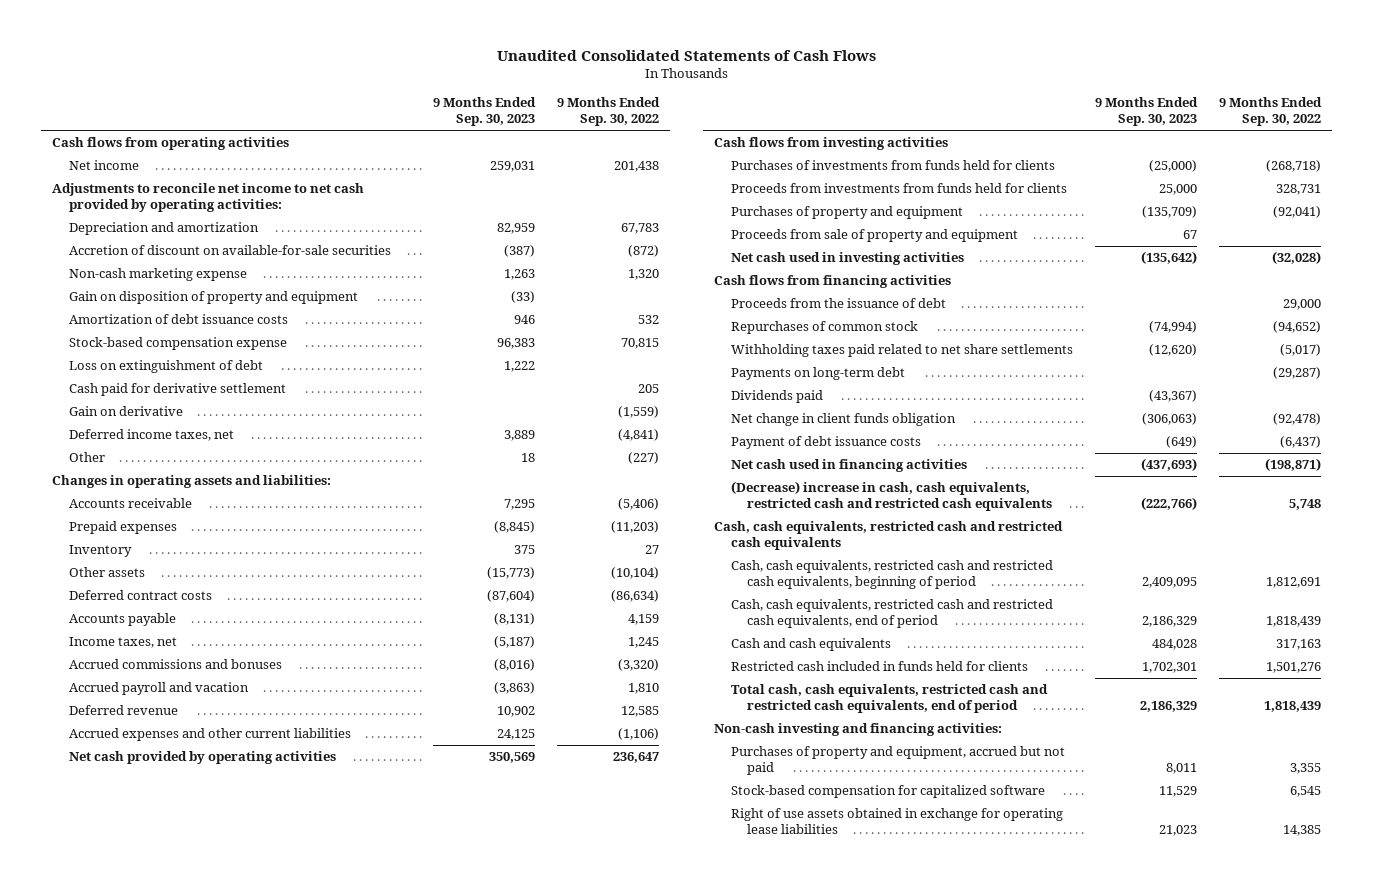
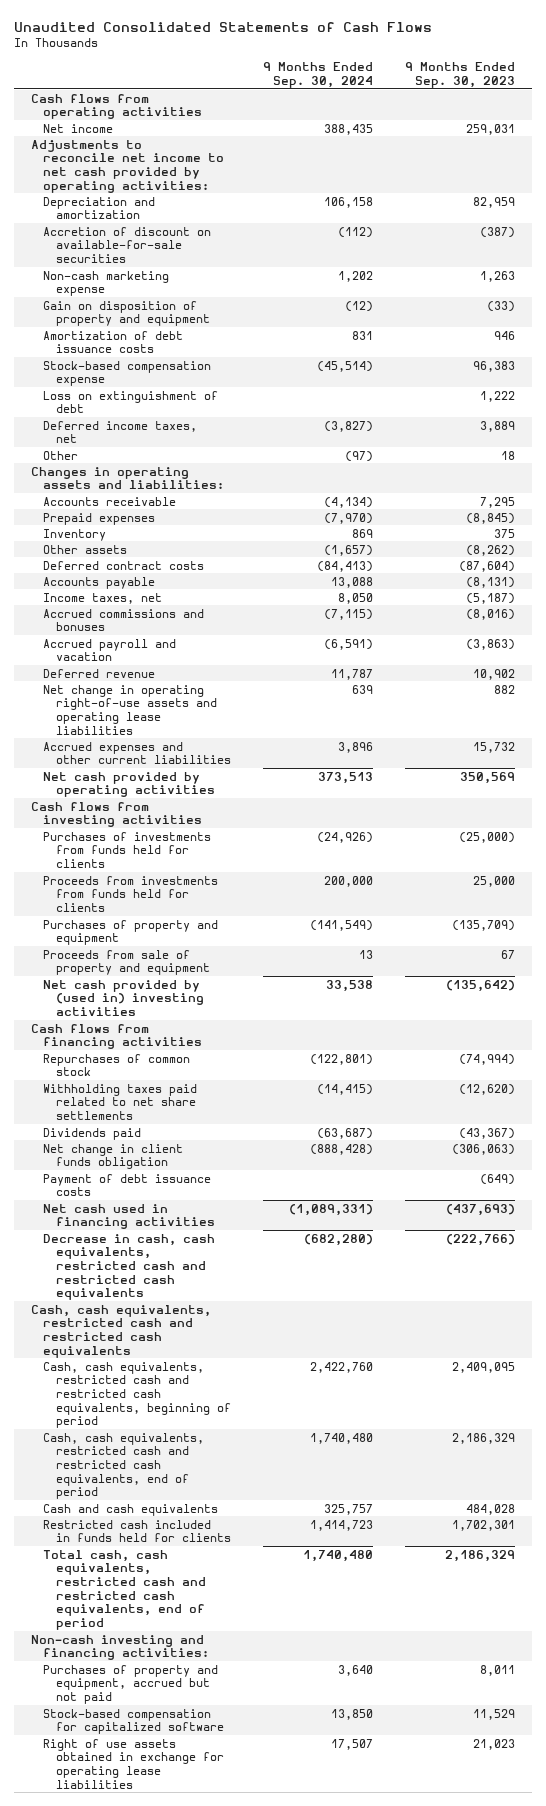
- | 9 Months Ended Sep. 30, 2023 | 9 Months Ended Sep. 30, 2022
+ | 9 Months Ended Sep. 30, 2024 | 9 Months Ended Sep. 30, 2023
- Cash paid for derivative settlement | | 205
- Gain on derivative | | (1,559)
- Other assets | (15,773) | (10,104)
+ Other assets | (1,657) | (8,262)
- Accrued expenses and other current liabilities | 24,125 | (1,106)
+ Net change in operating right-of-use assets and operating lease liabilities | 639 | 882
+ Accrued expenses and other current liabilities | 3,896 | 15,732
- Net cash used in investing activities | (135,642) | (32,028)
+ Net cash provided by (used in) investing activities | 33,538 | (135,642)
- Proceeds from the issuance of debt | | 29,000
- Payments on long-term debt | | (29,287)
- (Decrease) increase in cash, cash equivalents, restricted cash and restricted cash equivalents | (222,766) | 5,748
+ Decrease in cash, cash equivalents, restricted cash and restricted cash equivalents | (682,280) | (222,766)

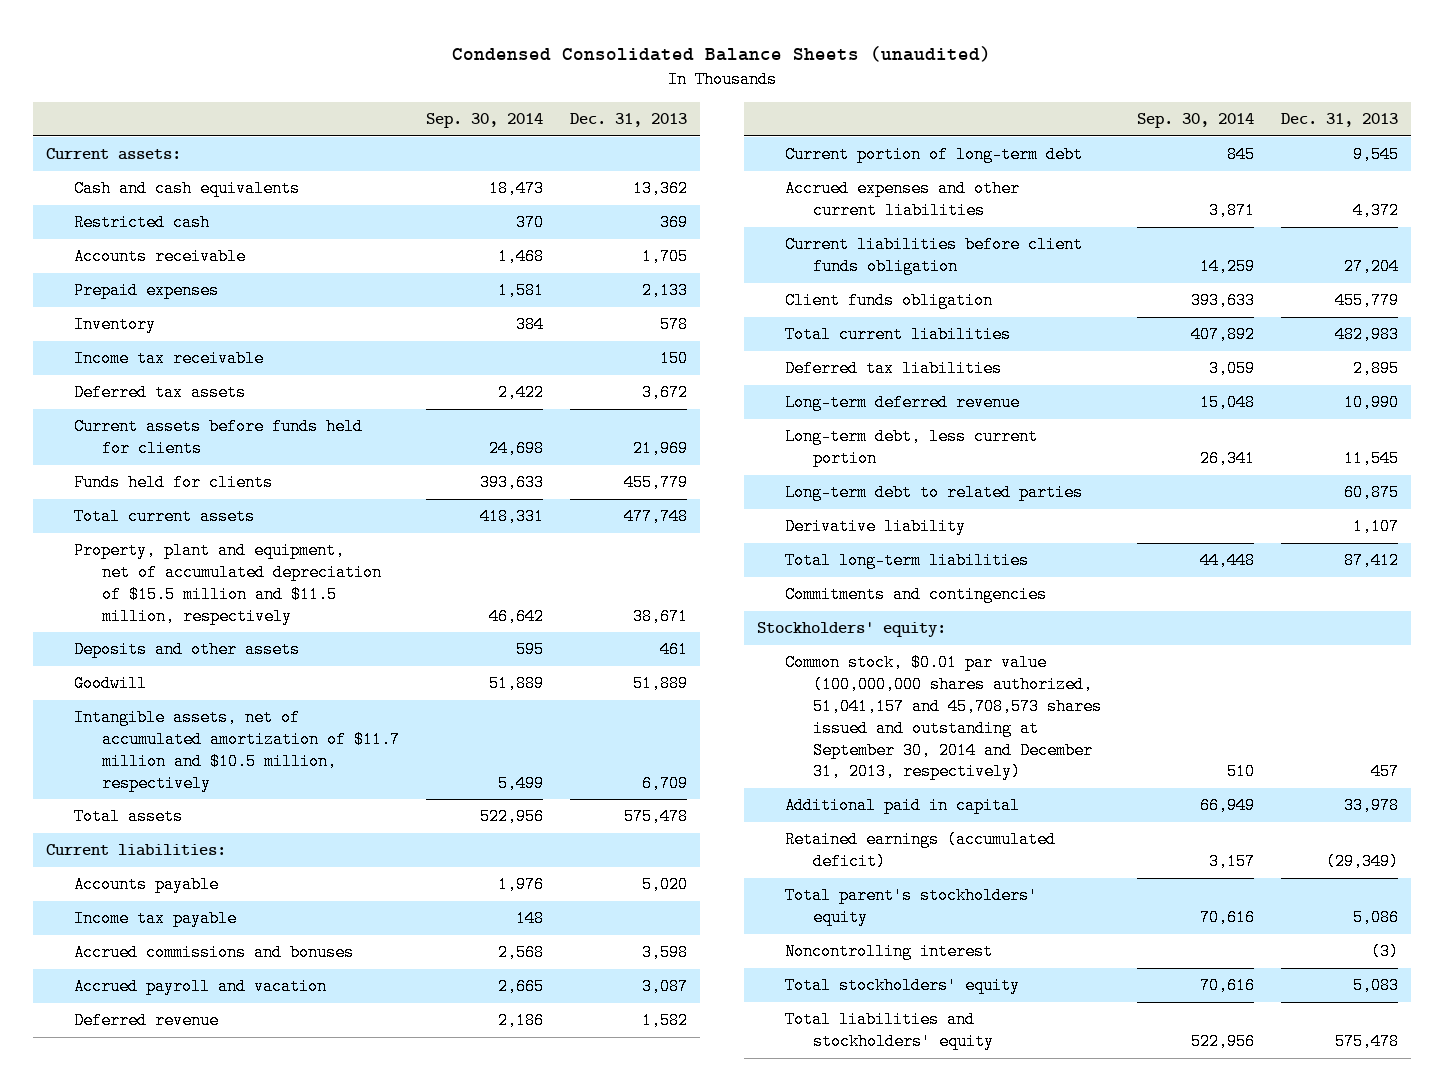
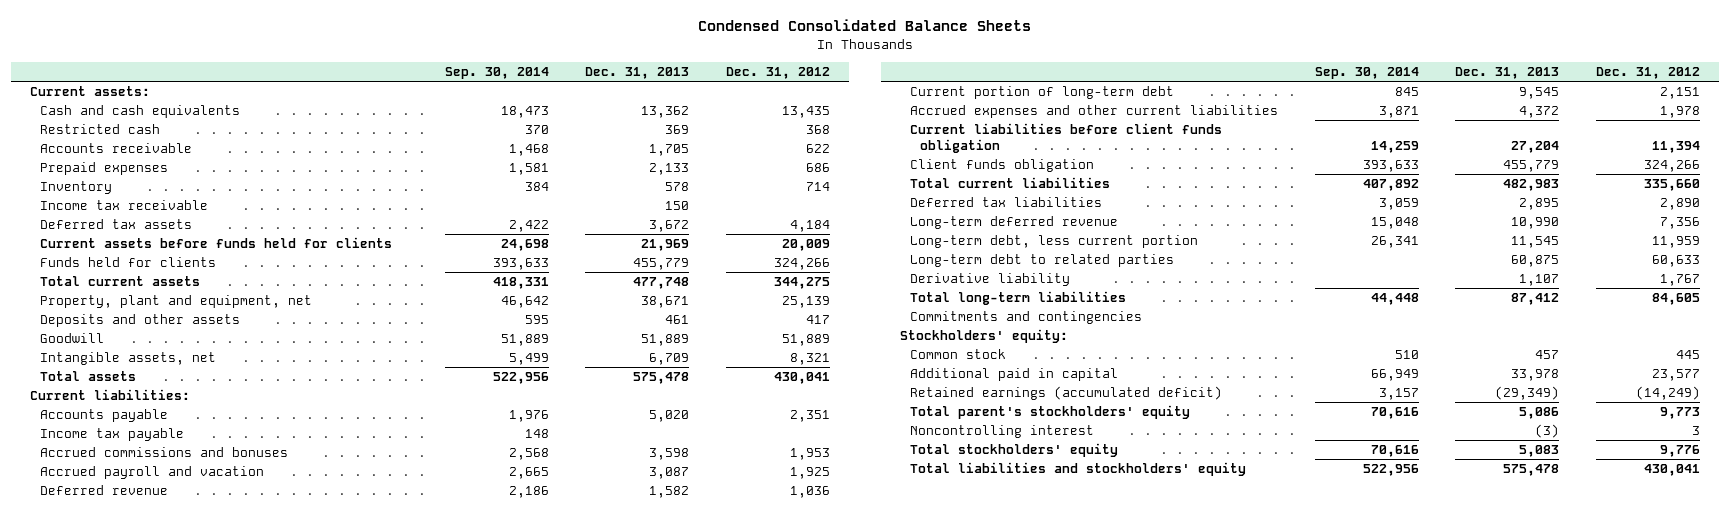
- Condensed Consolidated Balance Sheets (unaudited)
+ Condensed Consolidated Balance Sheets
- | Sep. 30, 2014 | Dec. 31, 2013
+ | Sep. 30, 2014 | Dec. 31, 2013 | Dec. 31, 2012
- Property, plant and equipment, net of accumulated depreciation of $15.5 million and $11.5 million, respectively | 46,642 | 38,671
+ Property, plant and equipment, net | 46,642 | 38,671 | 25,139
- Intangible assets, net of accumulated amortization of $11.7 million and $10.5 million, respectively | 5,499 | 6,709
+ Intangible assets, net | 5,499 | 6,709 | 8,321
- Common stock, $0.01 par value (100,000,000 shares authorized, 51,041,157 and 45,708,573 shares issued and outstanding at September 30, 2014 and December 31, 2013, respectively) | 510 | 457
+ Common stock | 510 | 457 | 445

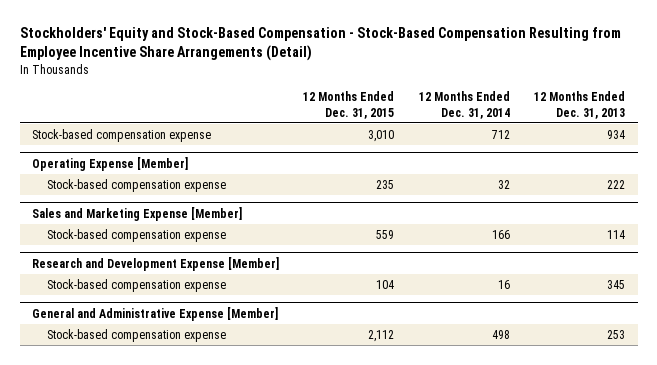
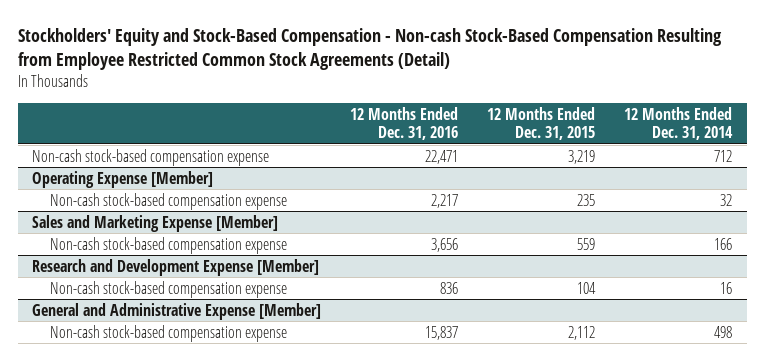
- Stockholders' Equity and Stock-Based Compensation - Stock-Based Compensation Resulting from Employee Incentive Share Arrangements (Detail)
+ Stockholders' Equity and Stock-Based Compensation - Non-cash Stock-Based Compensation Resulting from Employee Restricted Common Stock Agreements (Detail)
- | 12 Months Ended Dec. 31, 2015 | 12 Months Ended Dec. 31, 2014 | 12 Months Ended Dec. 31, 2013
+ | 12 Months Ended Dec. 31, 2016 | 12 Months Ended Dec. 31, 2015 | 12 Months Ended Dec. 31, 2014
- Stock-based compensation expense | 3,010 | 712 | 934
+ Non-cash stock-based compensation expense | 22,471 | 3,219 | 712
@ Operating Expense [Member]
- Stock-based compensation expense | 235 | 32 | 222
+ Non-cash stock-based compensation expense | 2,217 | 235 | 32
@ Sales and Marketing Expense [Member]
- Stock-based compensation expense | 559 | 166 | 114
+ Non-cash stock-based compensation expense | 3,656 | 559 | 166
@ Research and Development Expense [Member]
- Stock-based compensation expense | 104 | 16 | 345
+ Non-cash stock-based compensation expense | 836 | 104 | 16
@ General and Administrative Expense [Member]
- Stock-based compensation expense | 2,112 | 498 | 253
+ Non-cash stock-based compensation expense | 15,837 | 2,112 | 498

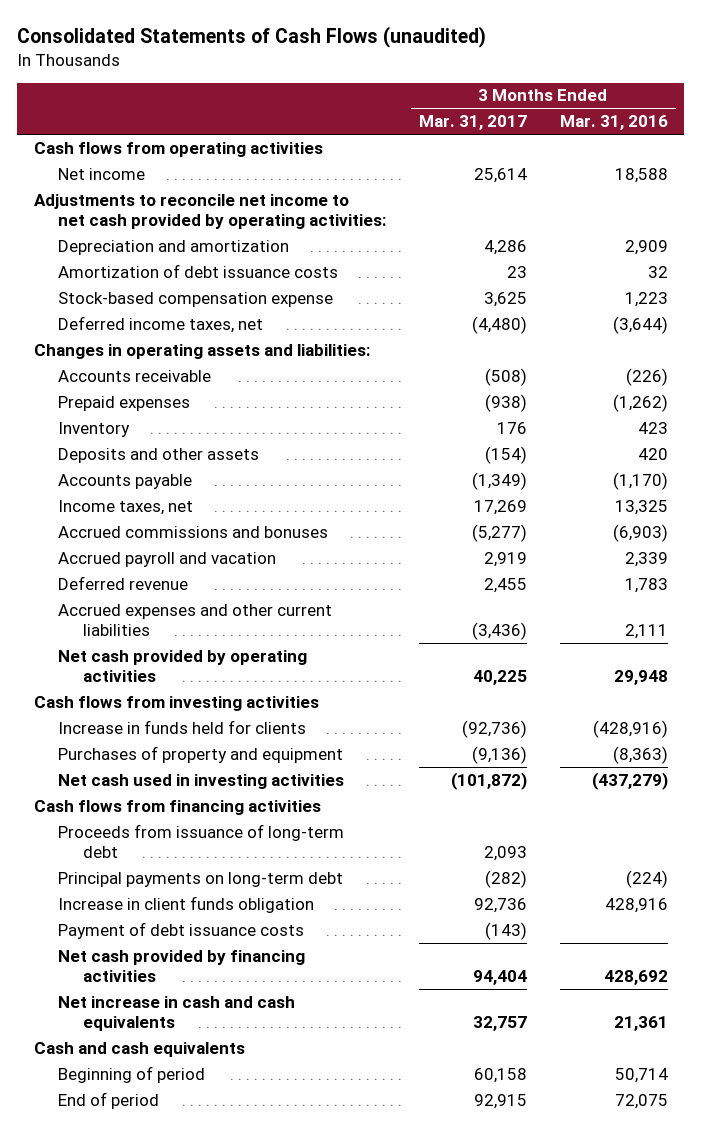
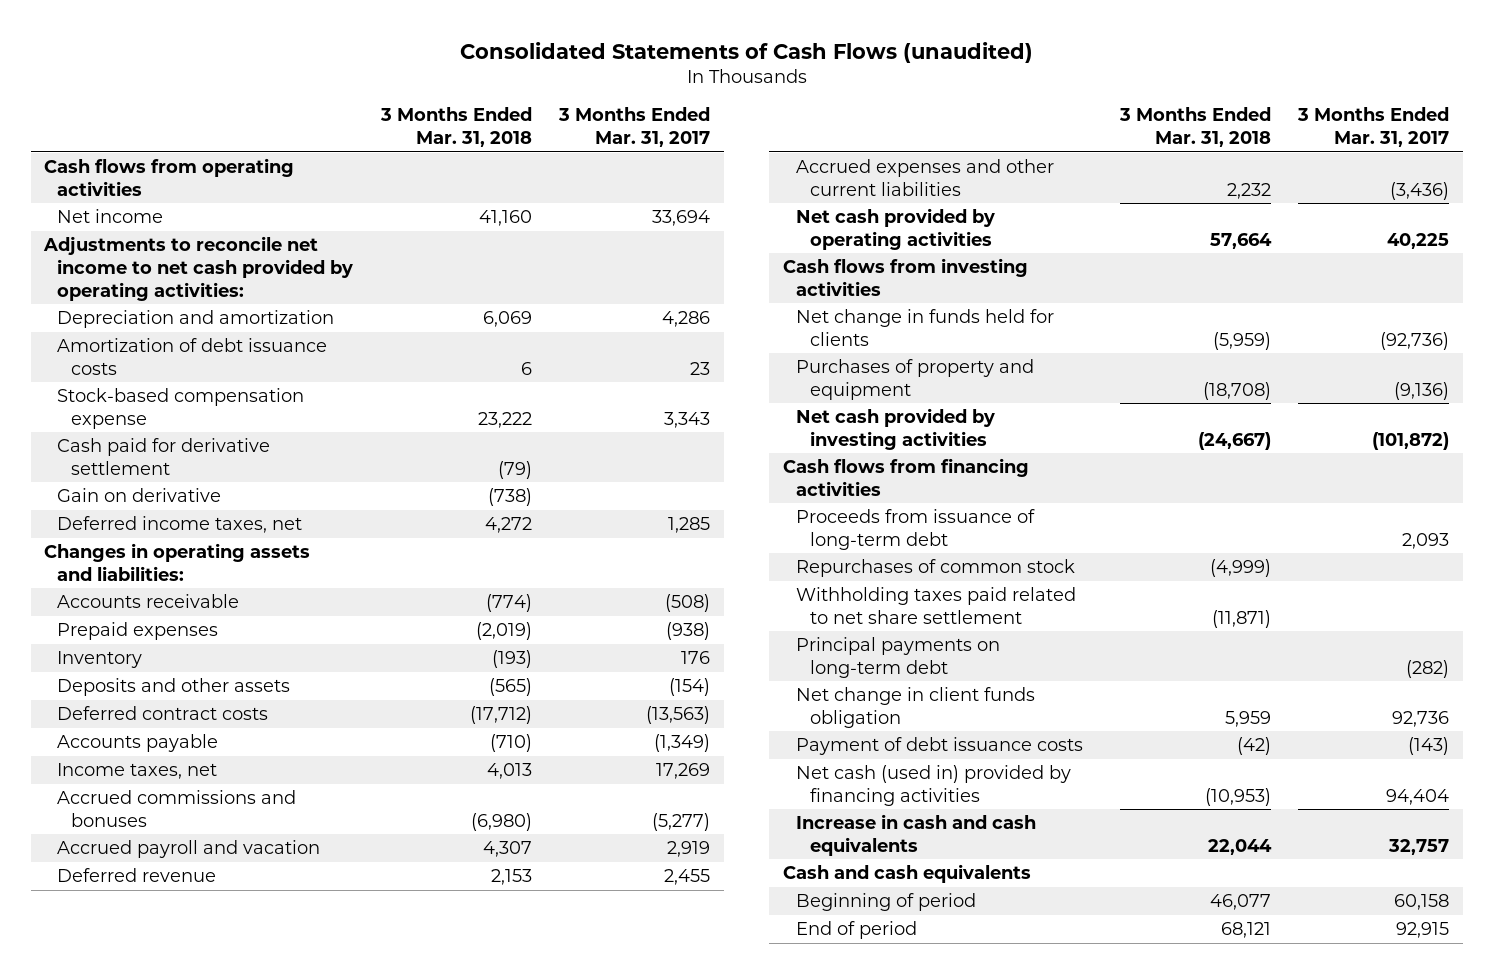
- | 3 Months Ended Mar. 31, 2017 | 3 Months Ended Mar. 31, 2016
+ | 3 Months Ended Mar. 31, 2018 | 3 Months Ended Mar. 31, 2017
- Net income | 25,614 | 18,588
+ Net income | 41,160 | 33,694
- Stock-based compensation expense | 3,625 | 1,223
- Deferred income taxes, net | (4,480) | (3,644)
+ Stock-based compensation expense | 23,222 | 3,343
+ Cash paid for derivative settlement | (79) |
+ Gain on derivative | (738) |
+ Deferred income taxes, net | 4,272 | 1,285
+ Deferred contract costs | (17,712) | (13,563)
- Increase in funds held for clients | (92,736) | (428,916)
+ Net change in funds held for clients | (5,959) | (92,736)
- Net cash used in investing activities | (101,872) | (437,279)
+ Net cash provided by investing activities | (24,667) | (101,872)
+ Repurchases of common stock | (4,999) |
+ Withholding taxes paid related to net share settlement | (11,871) |
- Increase in client funds obligation | 92,736 | 428,916
+ Net change in client funds obligation | 5,959 | 92,736
- Net cash provided by financing activities | 94,404 | 428,692
- Net increase in cash and cash equivalents | 32,757 | 21,361
+ Net cash (used in) provided by financing activities | (10,953) | 94,404
+ Increase in cash and cash equivalents | 22,044 | 32,757

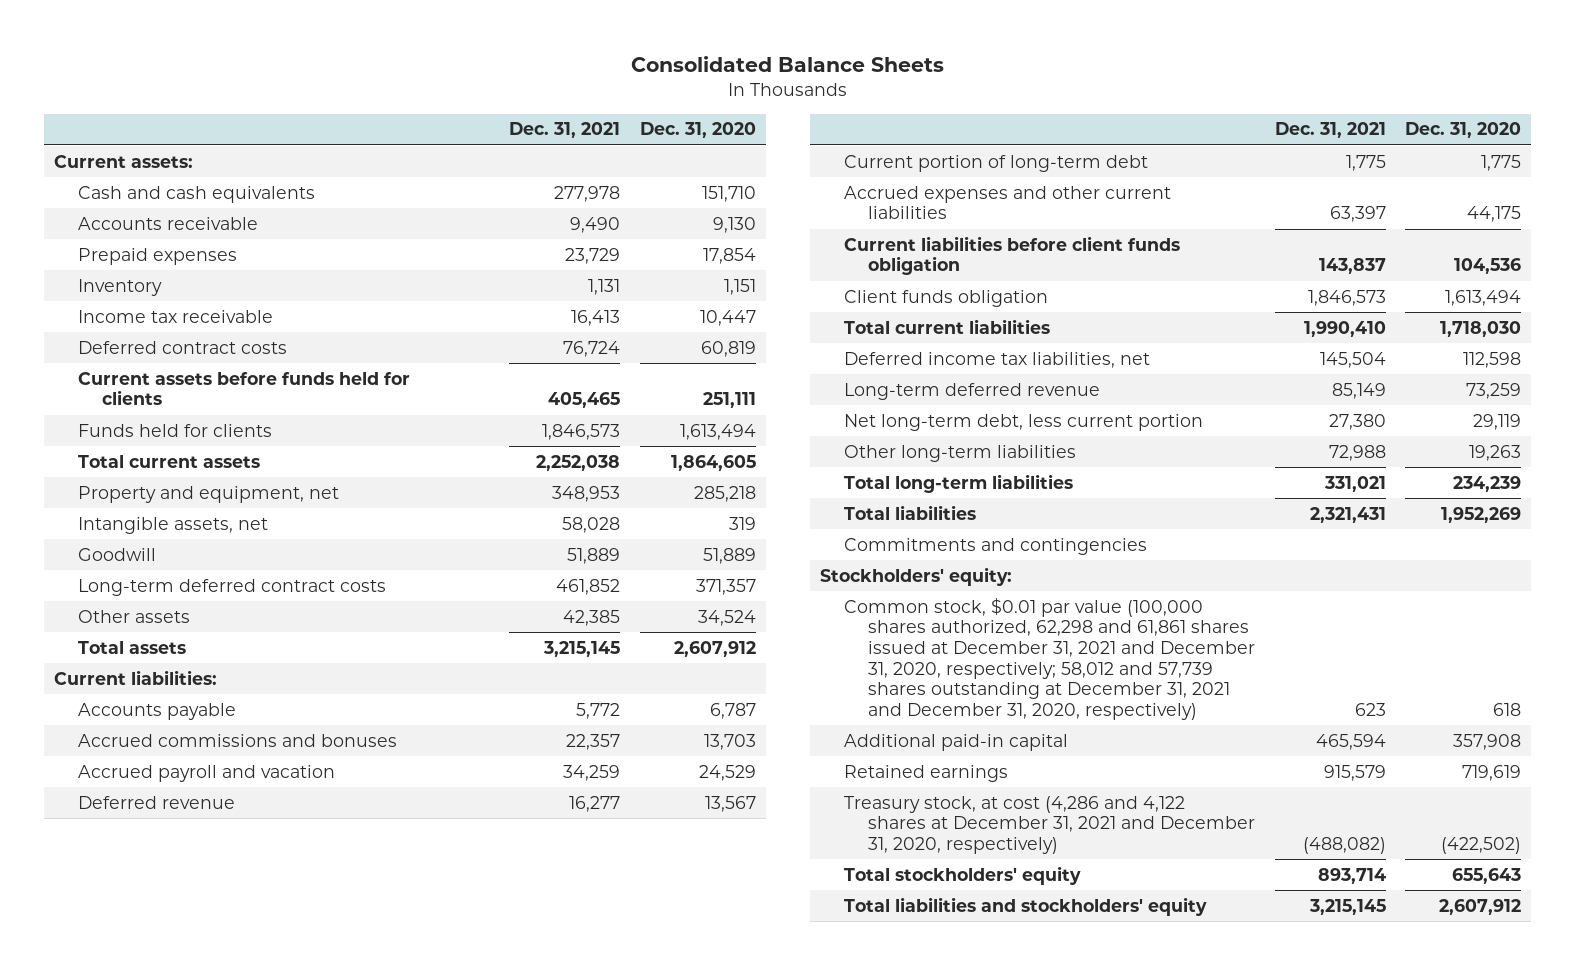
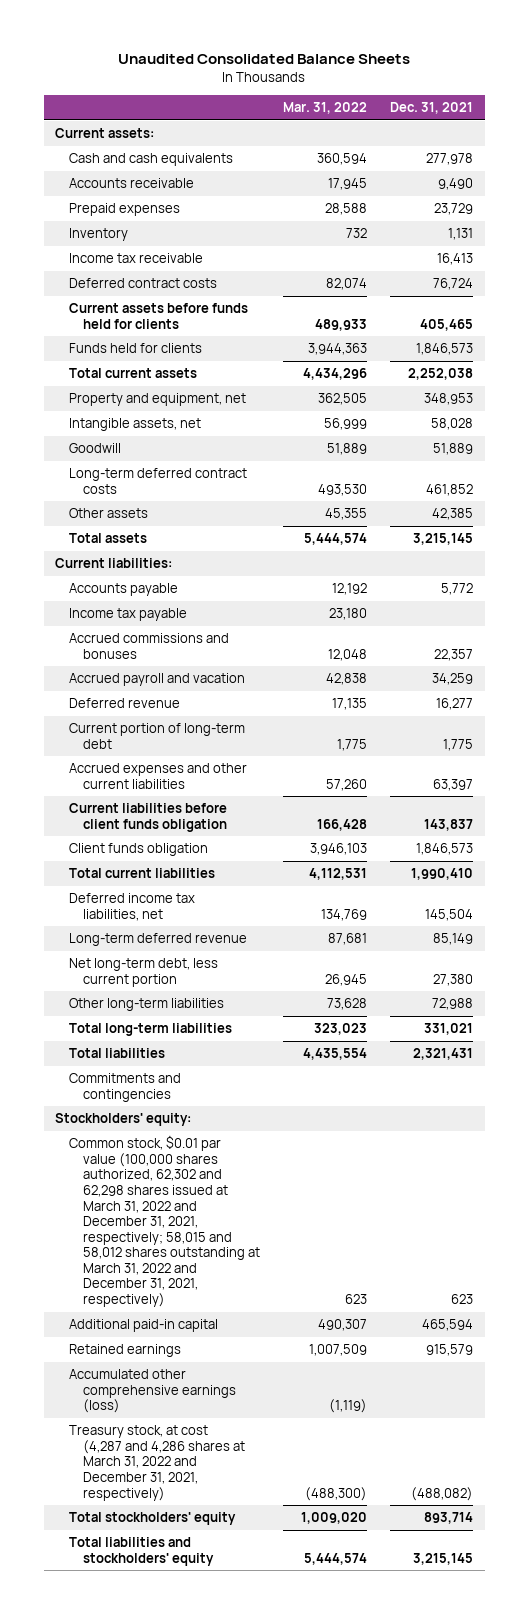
- Consolidated Balance Sheets
+ Unaudited Consolidated Balance Sheets
- | Dec. 31, 2021 | Dec. 31, 2020
+ | Mar. 31, 2022 | Dec. 31, 2021
+ Income tax payable | 23,180 |
- Common stock, $0.01 par value (100,000 shares authorized, 62,298 and 61,861 shares issued at December 31, 2021 and December 31, 2020, respectively; 58,012 and 57,739 shares outstanding at December 31, 2021 and December 31, 2020, respectively) | 623 | 618
+ Common stock, $0.01 par value (100,000 shares authorized, 62,302 and 62,298 shares issued at March 31, 2022 and December 31, 2021, respectively; 58,015 and 58,012 shares outstanding at March 31, 2022 and December 31, 2021, respectively) | 623 | 623
- Treasury stock, at cost (4,286 and 4,122 shares at December 31, 2021 and December 31, 2020, respectively) | (488,082) | (422,502)
+ Accumulated other comprehensive earnings (loss) | (1,119) |
+ Treasury stock, at cost (4,287 and 4,286 shares at March 31, 2022 and December 31, 2021, respectively) | (488,300) | (488,082)

